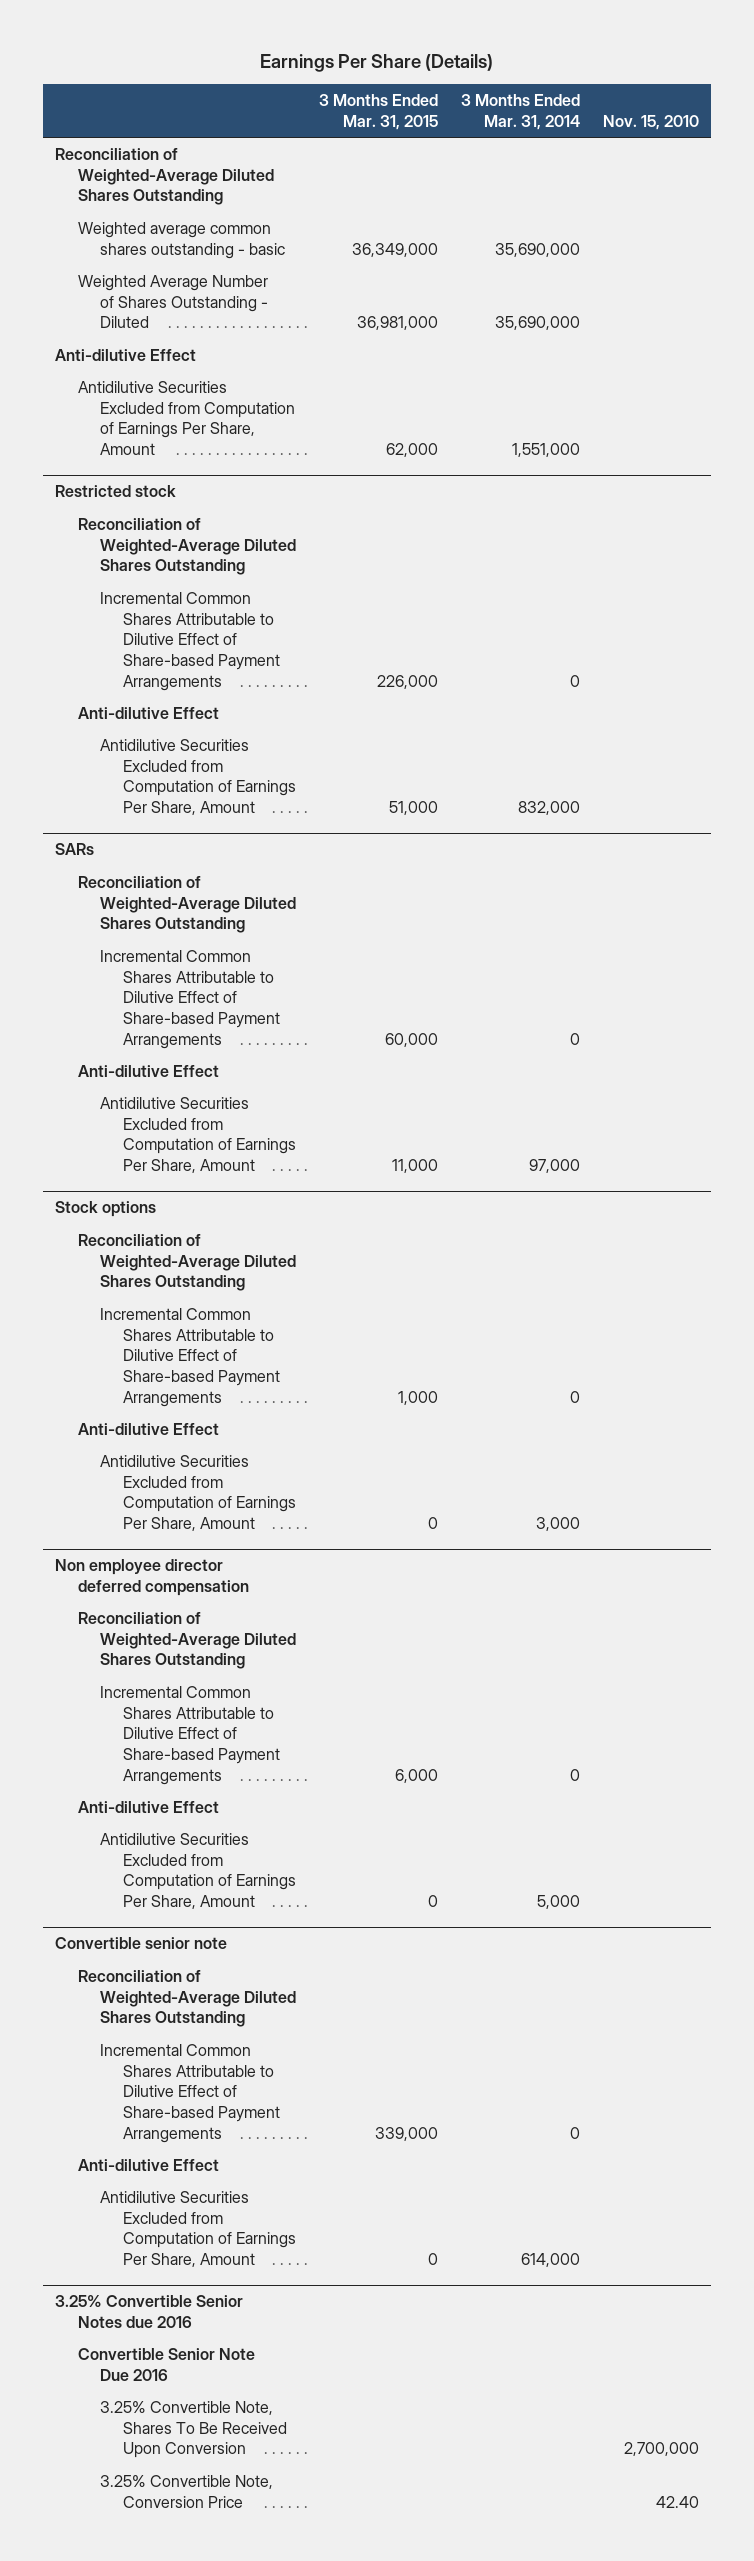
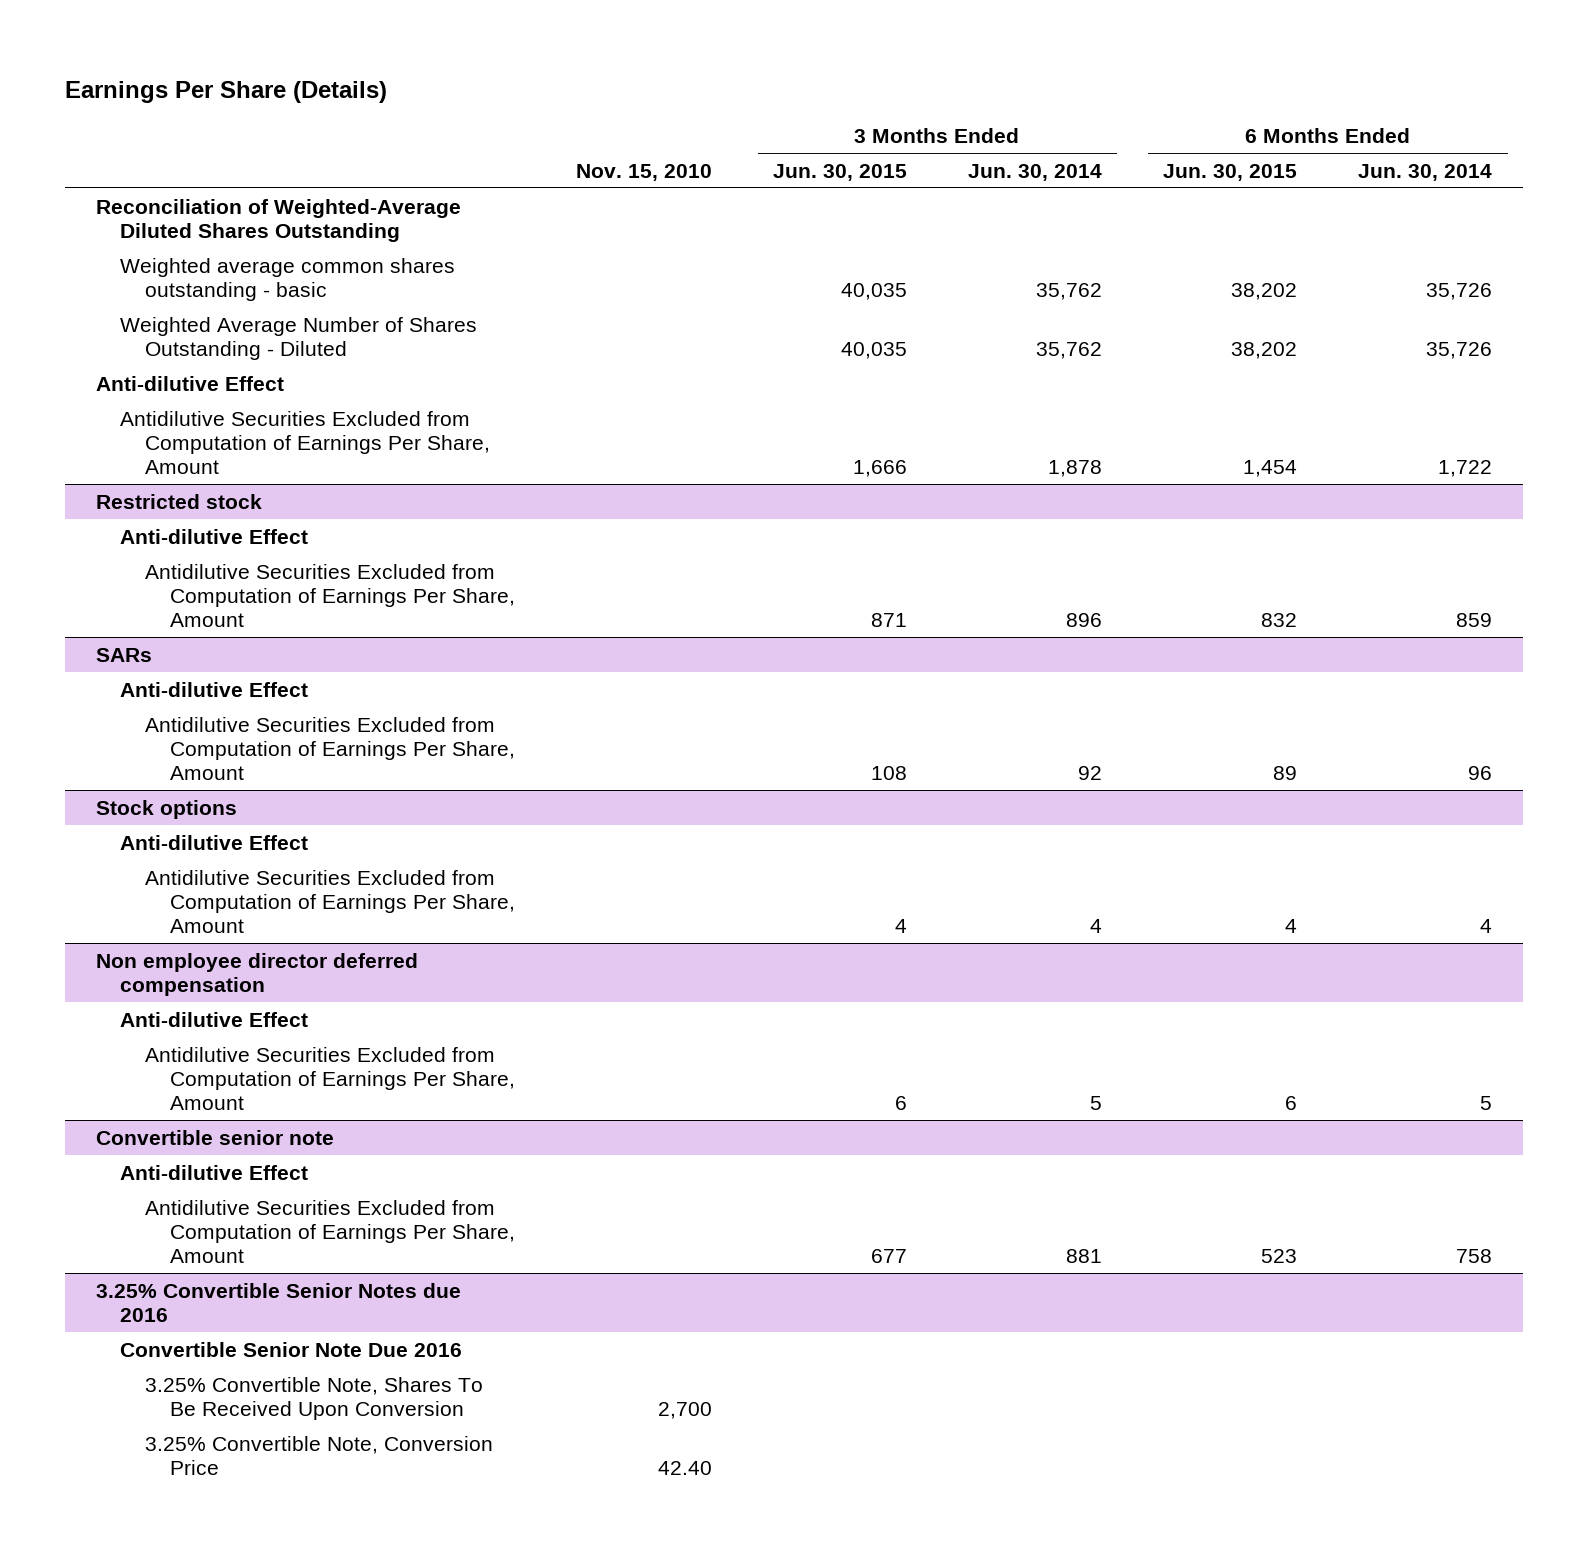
- | 3 Months Ended Mar. 31, 2015 | 3 Months Ended Mar. 31, 2014 | Nov. 15, 2010
+ | Nov. 15, 2010 | 3 Months Ended Jun. 30, 2015 | 3 Months Ended Jun. 30, 2014 | 6 Months Ended Jun. 30, 2015 | 6 Months Ended Jun. 30, 2014
@ Restricted stock
- Reconciliation of Weighted-Average Diluted Shares Outstanding
- Incremental Common Shares Attributable to Dilutive Effect of Share-based Payment Arrangements | 226,000 | 0 |
@ SARs
- Reconciliation of Weighted-Average Diluted Shares Outstanding
- Incremental Common Shares Attributable to Dilutive Effect of Share-based Payment Arrangements | 60,000 | 0 |
@ Stock options
- Reconciliation of Weighted-Average Diluted Shares Outstanding
- Incremental Common Shares Attributable to Dilutive Effect of Share-based Payment Arrangements | 1,000 | 0 |
@ Non employee director deferred compensation
- Reconciliation of Weighted-Average Diluted Shares Outstanding
- Incremental Common Shares Attributable to Dilutive Effect of Share-based Payment Arrangements | 6,000 | 0 |
@ Convertible senior note
- Reconciliation of Weighted-Average Diluted Shares Outstanding
- Incremental Common Shares Attributable to Dilutive Effect of Share-based Payment Arrangements | 339,000 | 0 |
@ 3.25% Convertible Senior Notes due 2016
- 3.25% Convertible Note, Shares To Be Received Upon Conversion | | | 2,700,000
+ 3.25% Convertible Note, Shares To Be Received Upon Conversion | 2,700 | | | |

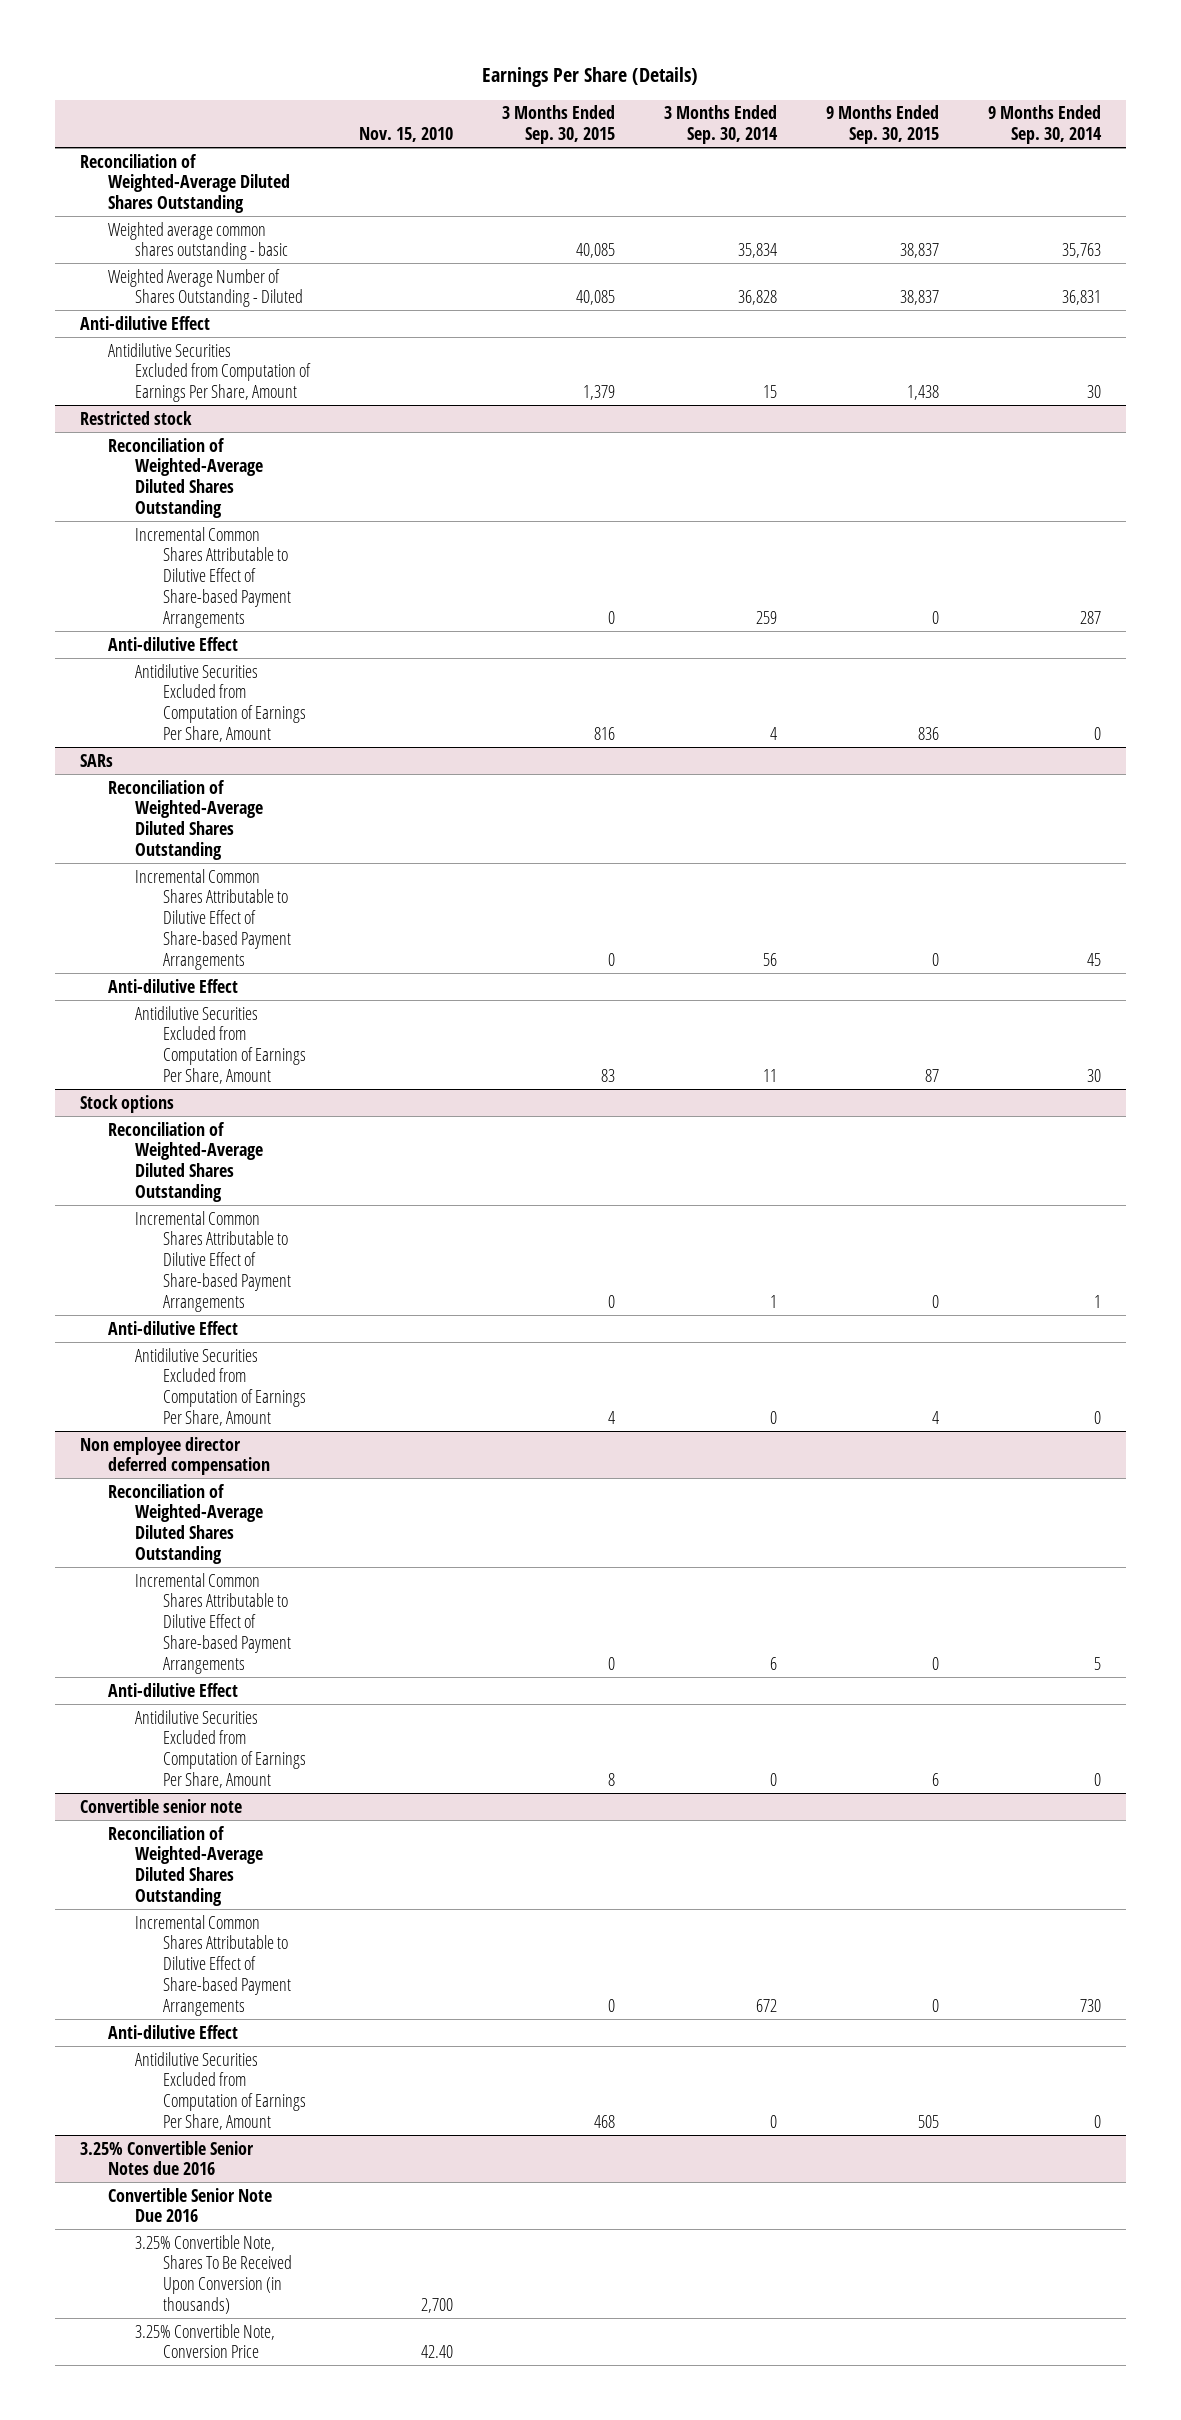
- | Nov. 15, 2010 | 3 Months Ended Jun. 30, 2015 | 3 Months Ended Jun. 30, 2014 | 6 Months Ended Jun. 30, 2015 | 6 Months Ended Jun. 30, 2014
+ | Nov. 15, 2010 | 3 Months Ended Sep. 30, 2015 | 3 Months Ended Sep. 30, 2014 | 9 Months Ended Sep. 30, 2015 | 9 Months Ended Sep. 30, 2014
@ Restricted stock
+ Reconciliation of Weighted-Average Diluted Shares Outstanding
+ Incremental Common Shares Attributable to Dilutive Effect of Share-based Payment Arrangements | | 0 | 259 | 0 | 287
@ SARs
+ Reconciliation of Weighted-Average Diluted Shares Outstanding
+ Incremental Common Shares Attributable to Dilutive Effect of Share-based Payment Arrangements | | 0 | 56 | 0 | 45
@ Stock options
+ Reconciliation of Weighted-Average Diluted Shares Outstanding
+ Incremental Common Shares Attributable to Dilutive Effect of Share-based Payment Arrangements | | 0 | 1 | 0 | 1
@ Non employee director deferred compensation
+ Reconciliation of Weighted-Average Diluted Shares Outstanding
+ Incremental Common Shares Attributable to Dilutive Effect of Share-based Payment Arrangements | | 0 | 6 | 0 | 5
@ Convertible senior note
+ Reconciliation of Weighted-Average Diluted Shares Outstanding
+ Incremental Common Shares Attributable to Dilutive Effect of Share-based Payment Arrangements | | 0 | 672 | 0 | 730
@ 3.25% Convertible Senior Notes due 2016
- 3.25% Convertible Note, Shares To Be Received Upon Conversion | 2,700 | | | |
+ 3.25% Convertible Note, Shares To Be Received Upon Conversion (in thousands) | 2,700 | | | |

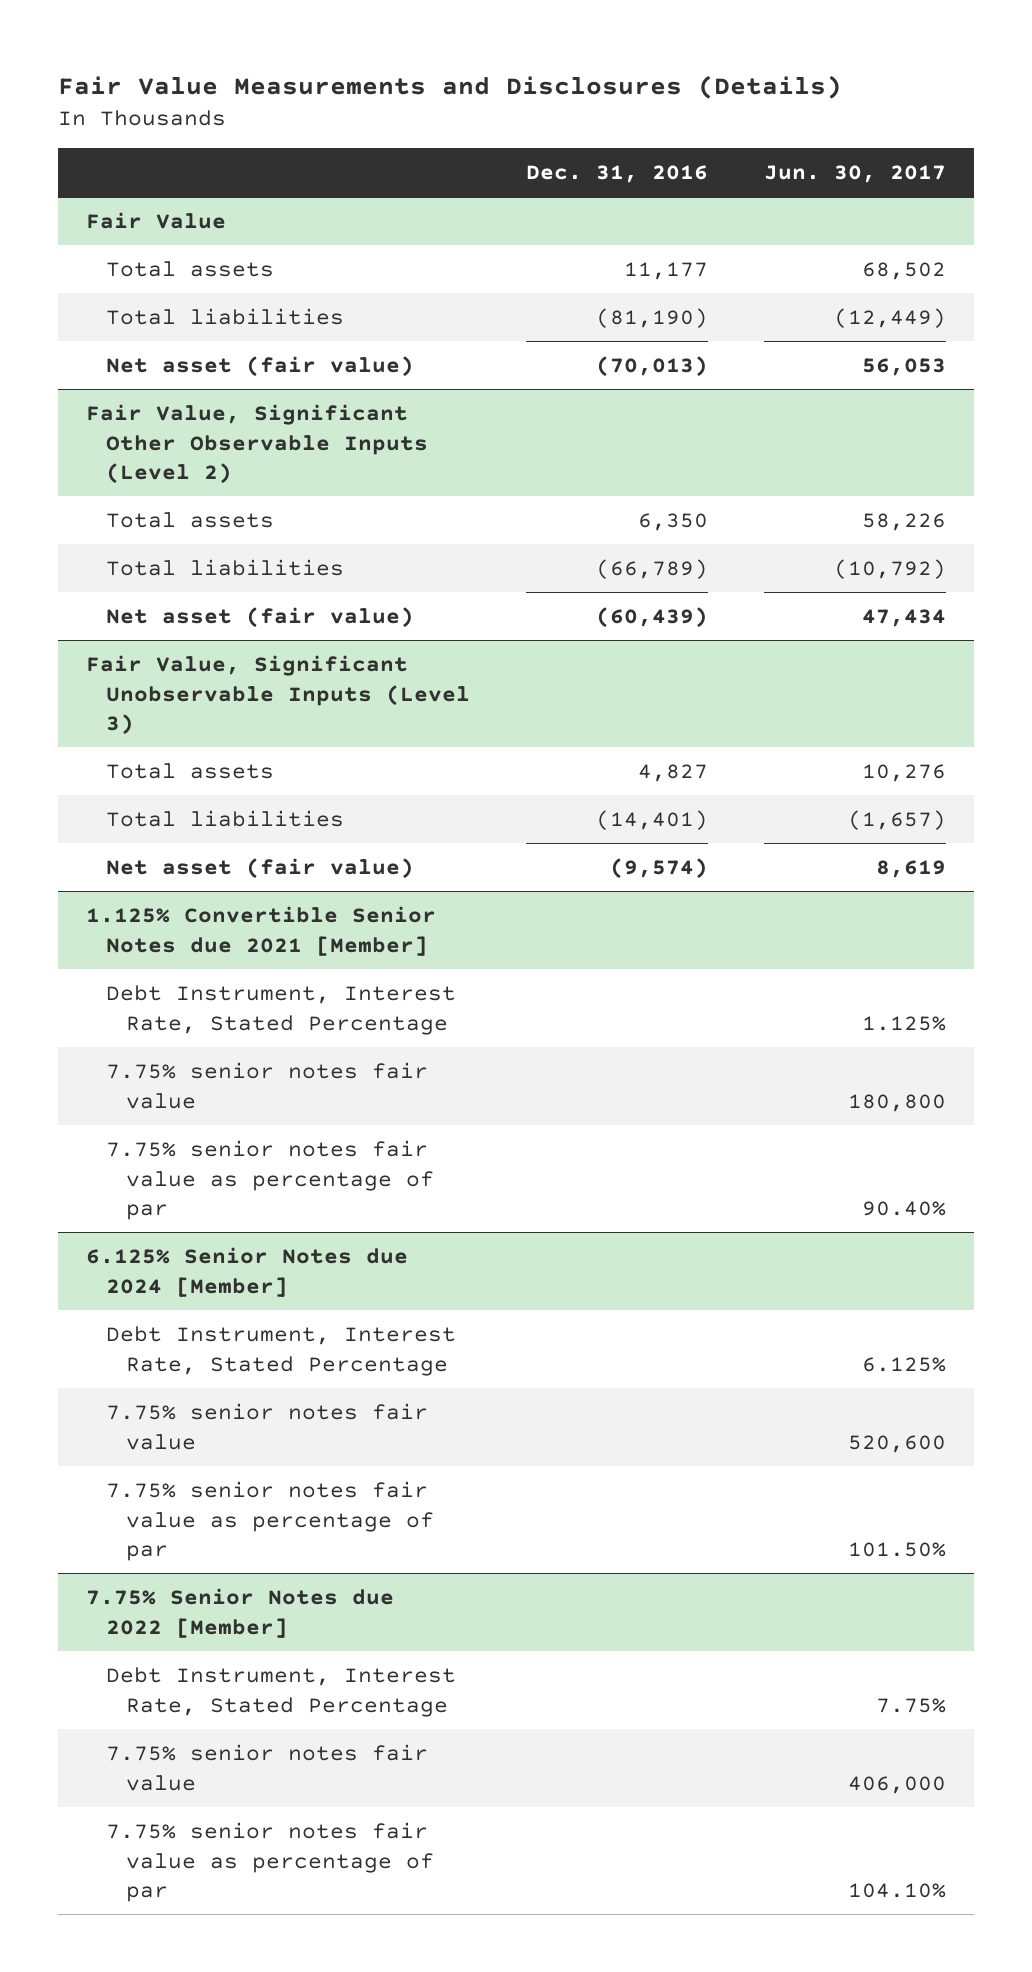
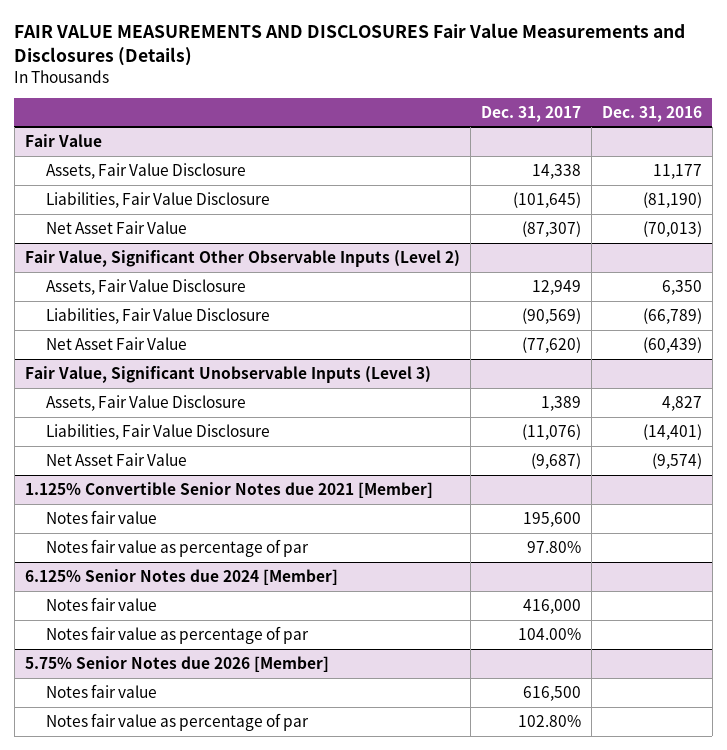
- Fair Value Measurements and Disclosures (Details)
+ FAIR VALUE MEASUREMENTS AND DISCLOSURES Fair Value Measurements and Disclosures (Details)
- | Dec. 31, 2016 | Jun. 30, 2017
+ | Dec. 31, 2017 | Dec. 31, 2016
@ Fair Value
- Total assets | 11,177 | 68,502
- Total liabilities | (81,190) | (12,449)
- Net asset (fair value) | (70,013) | 56,053
+ Assets, Fair Value Disclosure | 14,338 | 11,177
+ Liabilities, Fair Value Disclosure | (101,645) | (81,190)
+ Net Asset Fair Value | (87,307) | (70,013)
@ Fair Value, Significant Other Observable Inputs (Level 2)
- Total assets | 6,350 | 58,226
- Total liabilities | (66,789) | (10,792)
- Net asset (fair value) | (60,439) | 47,434
+ Assets, Fair Value Disclosure | 12,949 | 6,350
+ Liabilities, Fair Value Disclosure | (90,569) | (66,789)
+ Net Asset Fair Value | (77,620) | (60,439)
@ Fair Value, Significant Unobservable Inputs (Level 3)
- Total assets | 4,827 | 10,276
- Total liabilities | (14,401) | (1,657)
- Net asset (fair value) | (9,574) | 8,619
+ Assets, Fair Value Disclosure | 1,389 | 4,827
+ Liabilities, Fair Value Disclosure | (11,076) | (14,401)
+ Net Asset Fair Value | (9,687) | (9,574)
@ 1.125% Convertible Senior Notes due 2021 [Member]
- Debt Instrument, Interest Rate, Stated Percentage | | 1.125%
- 7.75% senior notes fair value | | 180,800
- 7.75% senior notes fair value as percentage of par | | 90.40%
+ Notes fair value | 195,600 |
+ Notes fair value as percentage of par | 97.80% |
@ 6.125% Senior Notes due 2024 [Member]
- Debt Instrument, Interest Rate, Stated Percentage | | 6.125%
- 7.75% senior notes fair value | | 520,600
- 7.75% senior notes fair value as percentage of par | | 101.50%
- 7.75% Senior Notes due 2022 [Member]
- Debt Instrument, Interest Rate, Stated Percentage | | 7.75%
- 7.75% senior notes fair value | | 406,000
- 7.75% senior notes fair value as percentage of par | | 104.10%
@ 6.125% Senior Notes due 2024 [Member]
+ Notes fair value | 416,000 |
+ Notes fair value as percentage of par | 104.00% |
+ 5.75% Senior Notes due 2026 [Member]
+ Notes fair value | 616,500 |
+ Notes fair value as percentage of par | 102.80% |

